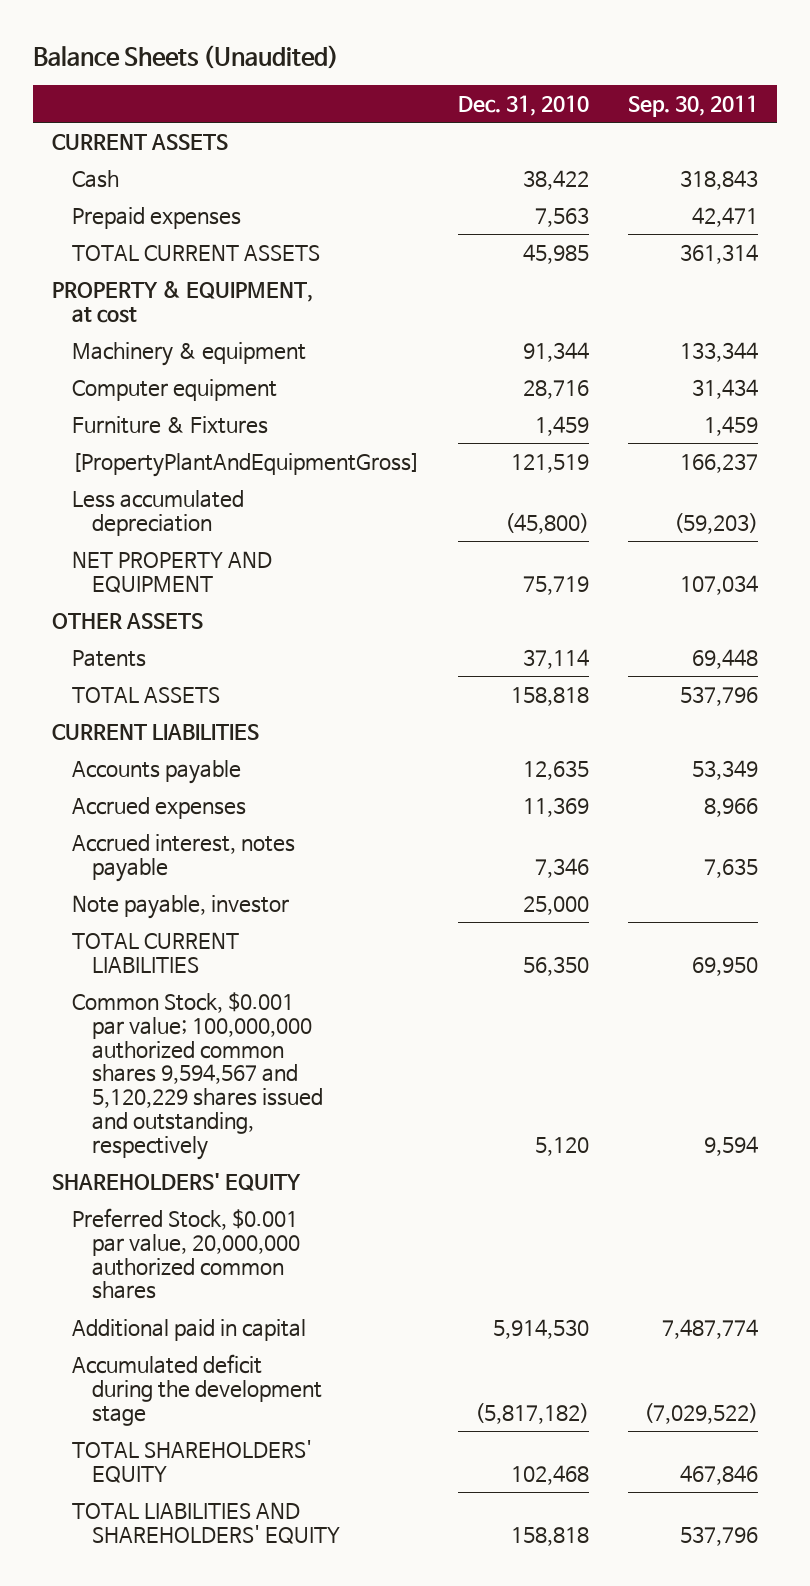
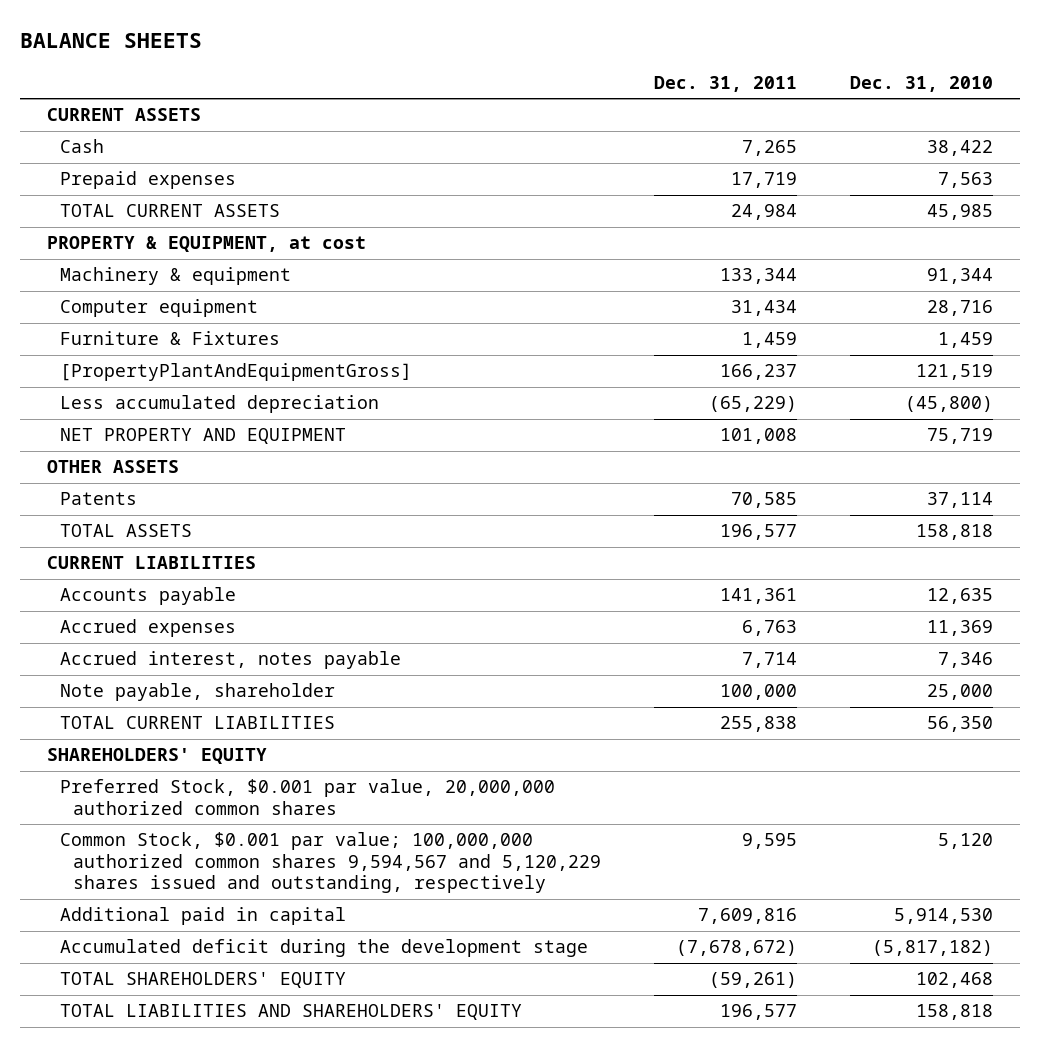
- Balance Sheets (Unaudited)
+ BALANCE SHEETS
- | Dec. 31, 2010 | Sep. 30, 2011
+ | Dec. 31, 2011 | Dec. 31, 2010
- Note payable, investor | 25,000 |
+ Note payable, shareholder | 100,000 | 25,000
moved down: Common Stock, $0.001 par value; 100,000,000 authorized common shares 9,594,567 and 5,120,229 shares issued and outstanding, respectively | 9,595 | 5,120

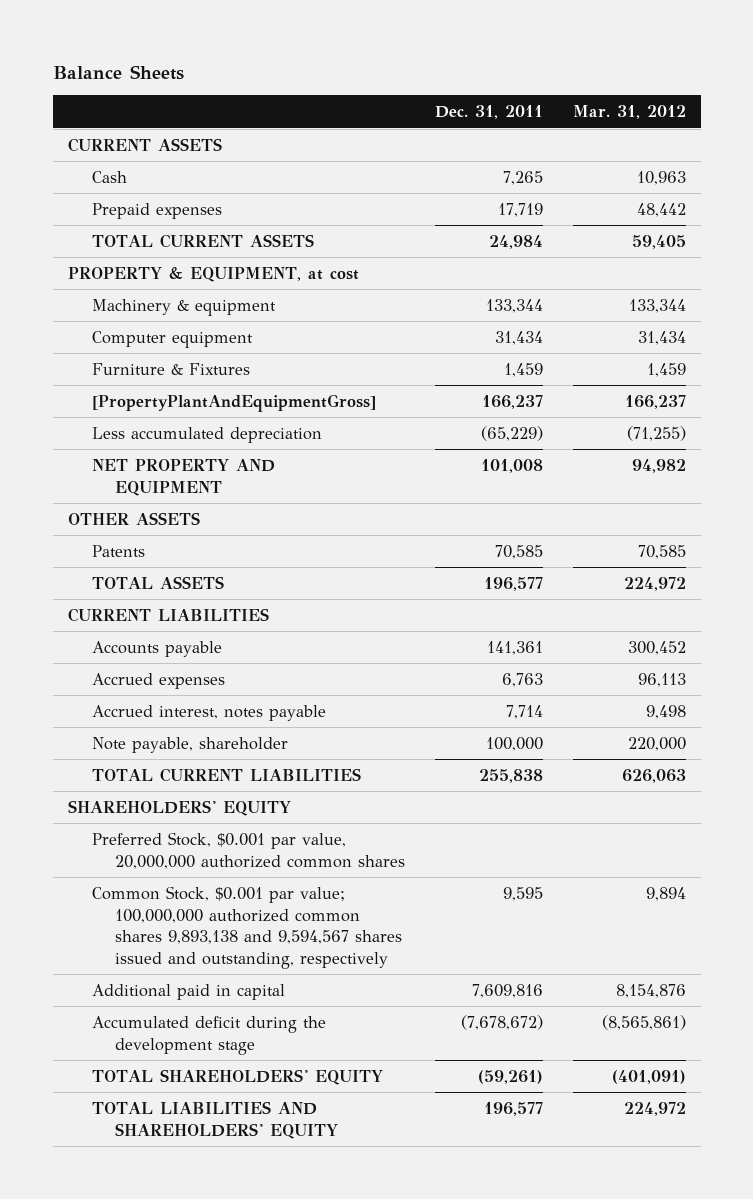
- BALANCE SHEETS
+ Balance Sheets
- | Dec. 31, 2011 | Dec. 31, 2010
+ | Dec. 31, 2011 | Mar. 31, 2012
- Common Stock, $0.001 par value; 100,000,000 authorized common shares 9,594,567 and 5,120,229 shares issued and outstanding, respectively | 9,595 | 5,120
+ Common Stock, $0.001 par value; 100,000,000 authorized common shares 9,893,138 and 9,594,567 shares issued and outstanding, respectively | 9,595 | 9,894

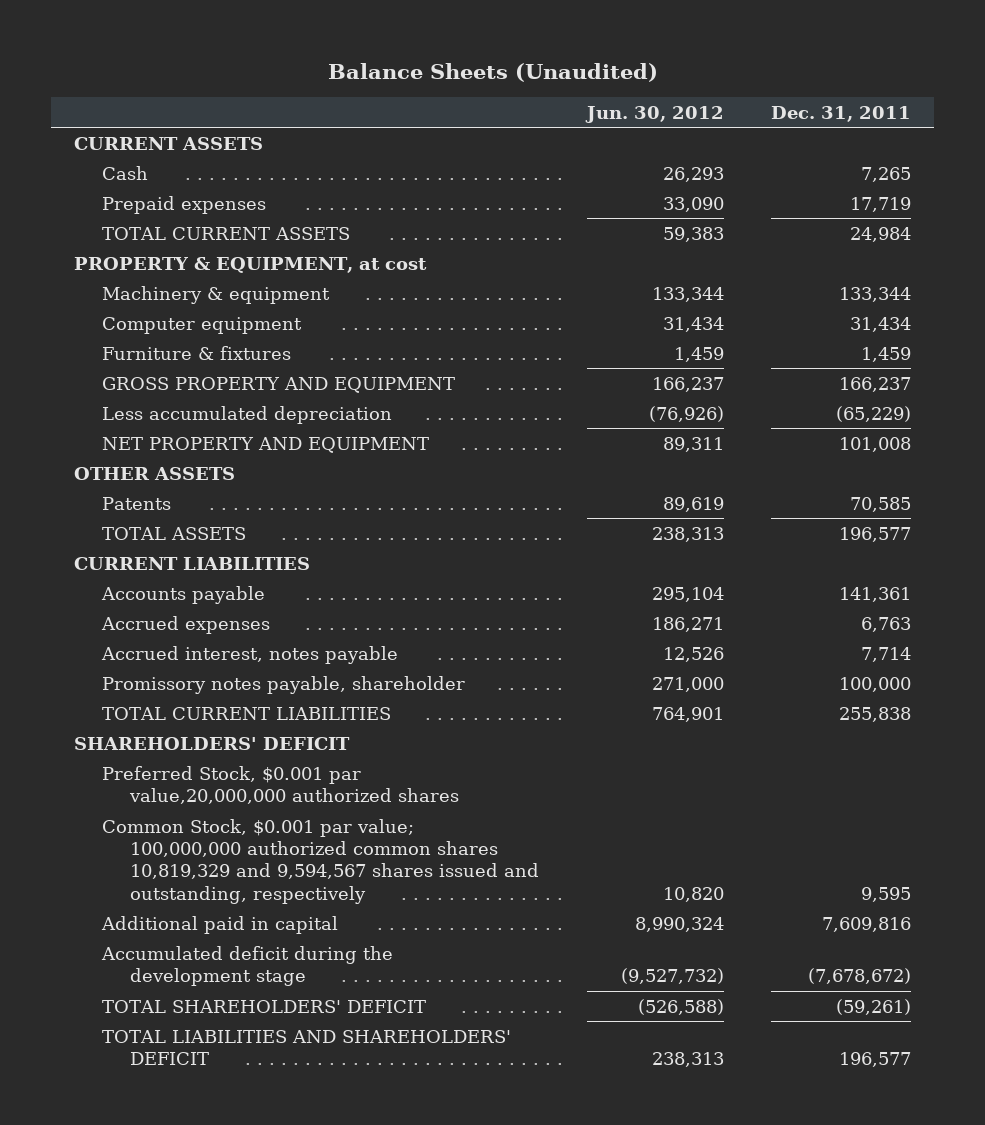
- Balance Sheets
+ Balance Sheets (Unaudited)
- | Dec. 31, 2011 | Mar. 31, 2012
+ | Jun. 30, 2012 | Dec. 31, 2011
- Furniture & Fixtures | 1,459 | 1,459
- [PropertyPlantAndEquipmentGross] | 166,237 | 166,237
+ Furniture & fixtures | 1,459 | 1,459
+ GROSS PROPERTY AND EQUIPMENT | 166,237 | 166,237
- Note payable, shareholder | 100,000 | 220,000
+ Promissory notes payable, shareholder | 271,000 | 100,000
- SHAREHOLDERS' EQUITY
- Preferred Stock, $0.001 par value, 20,000,000 authorized common shares
- Common Stock, $0.001 par value; 100,000,000 authorized common shares 9,893,138 and 9,594,567 shares issued and outstanding, respectively | 9,595 | 9,894
+ SHAREHOLDERS' DEFICIT
+ Preferred Stock, $0.001 par value,20,000,000 authorized shares
+ Common Stock, $0.001 par value; 100,000,000 authorized common shares 10,819,329 and 9,594,567 shares issued and outstanding, respectively | 10,820 | 9,595
- TOTAL SHAREHOLDERS' EQUITY | (59,261) | (401,091)
- TOTAL LIABILITIES AND SHAREHOLDERS' EQUITY | 196,577 | 224,972
+ TOTAL SHAREHOLDERS' DEFICIT | (526,588) | (59,261)
+ TOTAL LIABILITIES AND SHAREHOLDERS' DEFICIT | 238,313 | 196,577

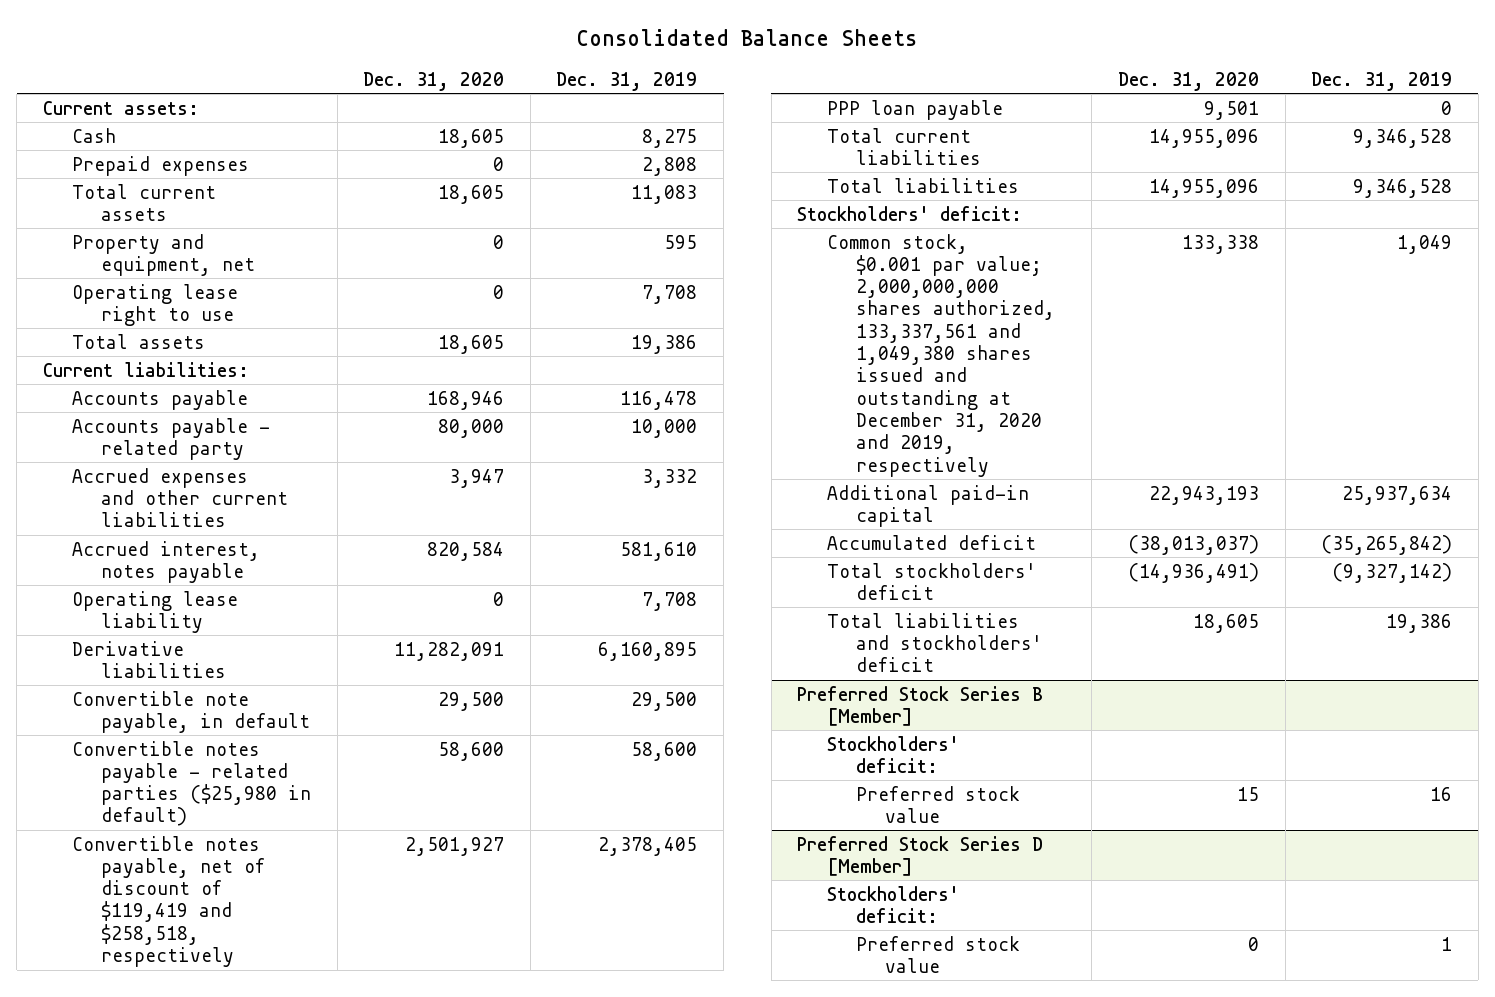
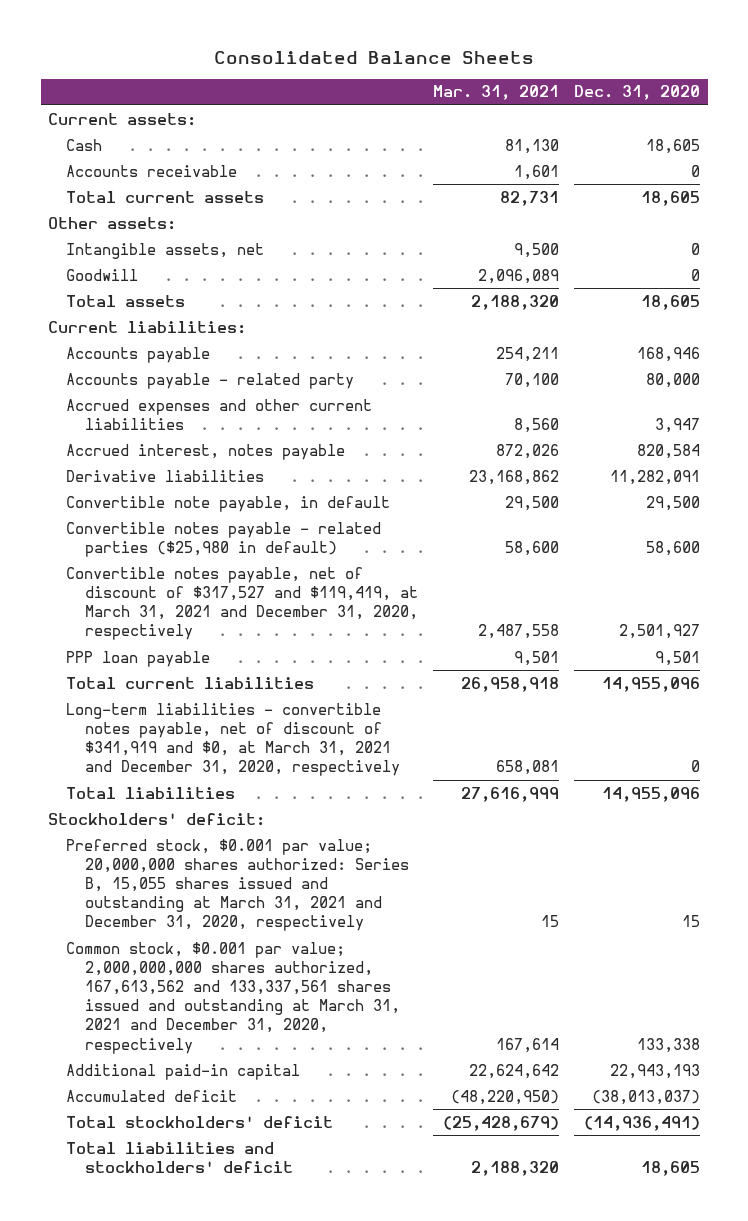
- | Dec. 31, 2020 | Dec. 31, 2019
+ | Mar. 31, 2021 | Dec. 31, 2020
- Prepaid expenses | 0 | 2,808
+ Accounts receivable | 1,601 | 0
- Property and equipment, net | 0 | 595
- Operating lease right to use | 0 | 7,708
+ Other assets:
+ Intangible assets, net | 9,500 | 0
+ Goodwill | 2,096,089 | 0
- Operating lease liability | 0 | 7,708
- Convertible notes payable, net of discount of $119,419 and $258,518, respectively | 2,501,927 | 2,378,405
+ Convertible notes payable, net of discount of $317,527 and $119,419, at March 31, 2021 and December 31, 2020, respectively | 2,487,558 | 2,501,927
+ Long-term liabilities - convertible notes payable, net of discount of $341,919 and $0, at March 31, 2021 and December 31, 2020, respectively | 658,081 | 0
- Common stock, $0.001 par value; 2,000,000,000 shares authorized, 133,337,561 and 1,049,380 shares issued and outstanding at December 31, 2020 and 2019, respectively | 133,338 | 1,049
+ Preferred stock, $0.001 par value; 20,000,000 shares authorized: Series B, 15,055 shares issued and outstanding at March 31, 2021 and December 31, 2020, respectively | 15 | 15
+ Common stock, $0.001 par value; 2,000,000,000 shares authorized, 167,613,562 and 133,337,561 shares issued and outstanding at March 31, 2021 and December 31, 2020, respectively | 167,614 | 133,338
- Preferred Stock Series B [Member]
- Stockholders' deficit:
- Preferred stock value | 15 | 16
- Preferred Stock Series D [Member]
- Stockholders' deficit:
- Preferred stock value | 0 | 1

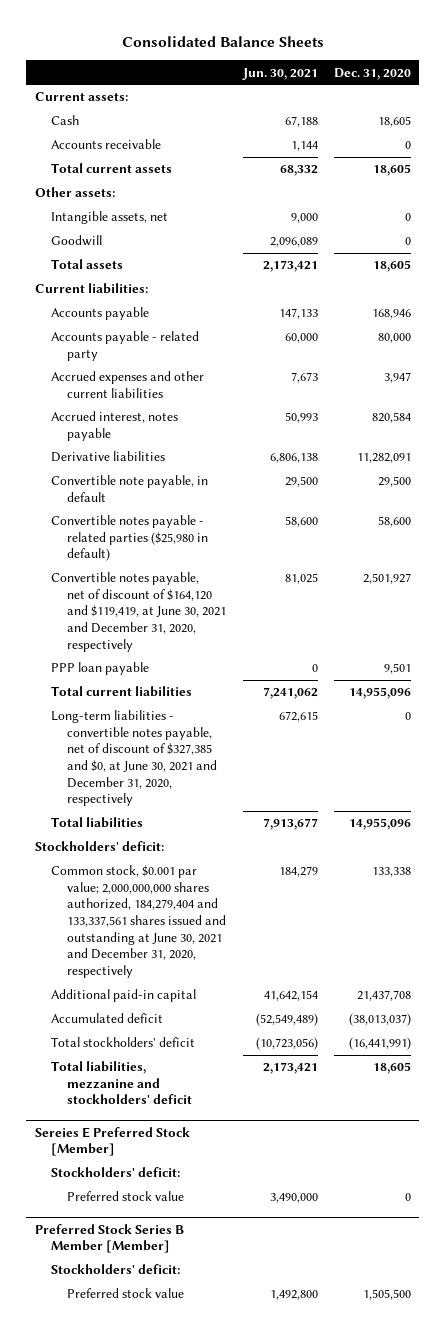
- | Mar. 31, 2021 | Dec. 31, 2020
+ | Jun. 30, 2021 | Dec. 31, 2020
- Convertible notes payable, net of discount of $317,527 and $119,419, at March 31, 2021 and December 31, 2020, respectively | 2,487,558 | 2,501,927
+ Convertible notes payable, net of discount of $164,120 and $119,419, at June 30, 2021 and December 31, 2020, respectively | 81,025 | 2,501,927
- Long-term liabilities - convertible notes payable, net of discount of $341,919 and $0, at March 31, 2021 and December 31, 2020, respectively | 658,081 | 0
+ Long-term liabilities - convertible notes payable, net of discount of $327,385 and $0, at June 30, 2021 and December 31, 2020, respectively | 672,615 | 0
- Preferred stock, $0.001 par value; 20,000,000 shares authorized: Series B, 15,055 shares issued and outstanding at March 31, 2021 and December 31, 2020, respectively | 15 | 15
- Common stock, $0.001 par value; 2,000,000,000 shares authorized, 167,613,562 and 133,337,561 shares issued and outstanding at March 31, 2021 and December 31, 2020, respectively | 167,614 | 133,338
- Additional paid-in capital | 22,624,642 | 22,943,193
+ Common stock, $0.001 par value; 2,000,000,000 shares authorized, 184,279,404 and 133,337,561 shares issued and outstanding at June 30, 2021 and December 31, 2020, respectively | 184,279 | 133,338
+ Additional paid-in capital | 41,642,154 | 21,437,708
- Total stockholders' deficit | (25,428,679) | (14,936,491)
- Total liabilities and stockholders' deficit | 2,188,320 | 18,605
+ Total stockholders' deficit | (10,723,056) | (16,441,991)
+ Total liabilities, mezzanine and stockholders' deficit | 2,173,421 | 18,605
+ Sereies E Preferred Stock [Member]
+ Stockholders' deficit:
+ Preferred stock value | 3,490,000 | 0
+ Preferred Stock Series B Member [Member]
+ Stockholders' deficit:
+ Preferred stock value | 1,492,800 | 1,505,500

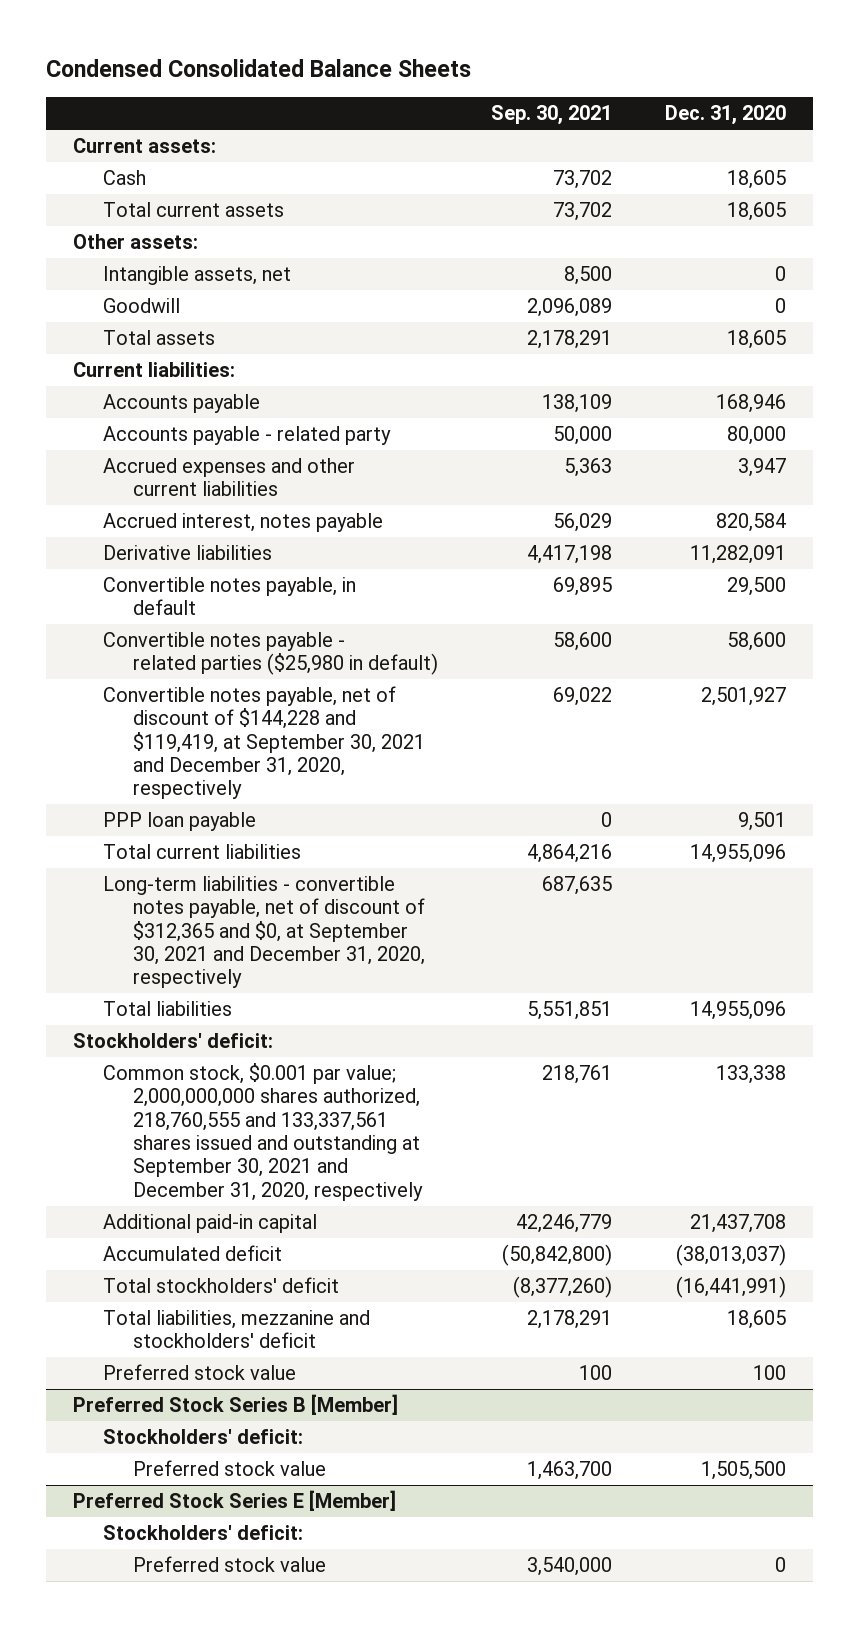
- Consolidated Balance Sheets
+ Condensed Consolidated Balance Sheets
- | Jun. 30, 2021 | Dec. 31, 2020
+ | Sep. 30, 2021 | Dec. 31, 2020
- Accounts receivable | 1,144 | 0
- Convertible note payable, in default | 29,500 | 29,500
+ Convertible notes payable, in default | 69,895 | 29,500
- Convertible notes payable, net of discount of $164,120 and $119,419, at June 30, 2021 and December 31, 2020, respectively | 81,025 | 2,501,927
+ Convertible notes payable, net of discount of $144,228 and $119,419, at September 30, 2021 and December 31, 2020, respectively | 69,022 | 2,501,927
- Long-term liabilities - convertible notes payable, net of discount of $327,385 and $0, at June 30, 2021 and December 31, 2020, respectively | 672,615 | 0
+ Long-term liabilities - convertible notes payable, net of discount of $312,365 and $0, at September 30, 2021 and December 31, 2020, respectively | 687,635 |
- Common stock, $0.001 par value; 2,000,000,000 shares authorized, 184,279,404 and 133,337,561 shares issued and outstanding at June 30, 2021 and December 31, 2020, respectively | 184,279 | 133,338
+ Common stock, $0.001 par value; 2,000,000,000 shares authorized, 218,760,555 and 133,337,561 shares issued and outstanding at September 30, 2021 and December 31, 2020, respectively | 218,761 | 133,338
- Sereies E Preferred Stock [Member]
- Stockholders' deficit:
- Preferred stock value | 3,490,000 | 0
- Preferred Stock Series B Member [Member]
+ Preferred stock value | 100 | 100
+ Preferred Stock Series B [Member]
+ Preferred Stock Series E [Member]
+ Stockholders' deficit:
+ Preferred stock value | 3,540,000 | 0

